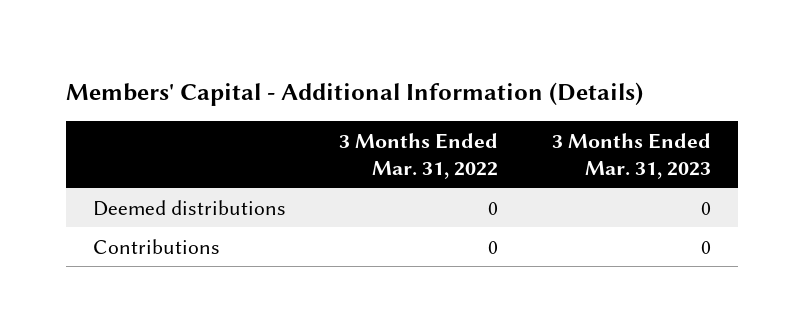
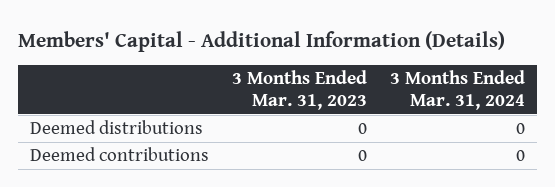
- | 3 Months Ended Mar. 31, 2022 | 3 Months Ended Mar. 31, 2023
+ | 3 Months Ended Mar. 31, 2023 | 3 Months Ended Mar. 31, 2024
- Contributions | 0 | 0
+ Deemed contributions | 0 | 0

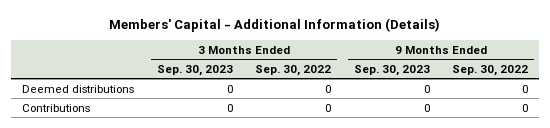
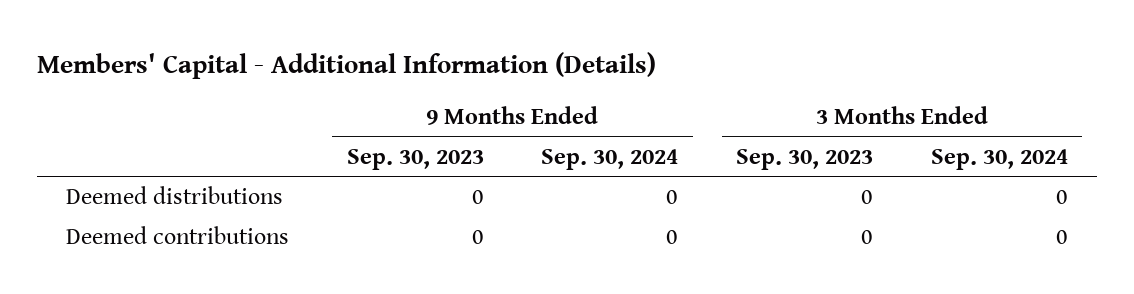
- | 3 Months Ended Sep. 30, 2023 | 3 Months Ended Sep. 30, 2022 | 9 Months Ended Sep. 30, 2023 | 9 Months Ended Sep. 30, 2022
+ | 9 Months Ended Sep. 30, 2023 | 9 Months Ended Sep. 30, 2024 | 3 Months Ended Sep. 30, 2023 | 3 Months Ended Sep. 30, 2024
- Contributions | 0 | 0 | 0 | 0
+ Deemed contributions | 0 | 0 | 0 | 0

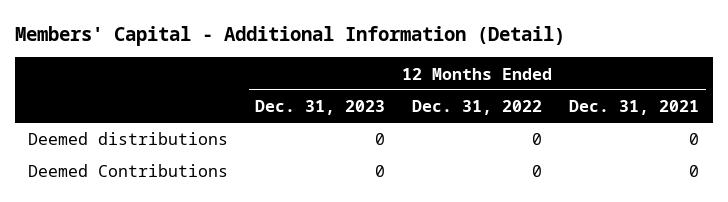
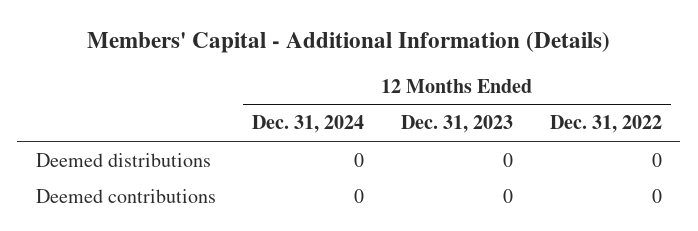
- Members' Capital - Additional Information (Detail)
+ Members' Capital - Additional Information (Details)
- | 12 Months Ended Dec. 31, 2023 | 12 Months Ended Dec. 31, 2022 | 12 Months Ended Dec. 31, 2021
+ | 12 Months Ended Dec. 31, 2024 | 12 Months Ended Dec. 31, 2023 | 12 Months Ended Dec. 31, 2022
- Deemed Contributions | 0 | 0 | 0
+ Deemed contributions | 0 | 0 | 0

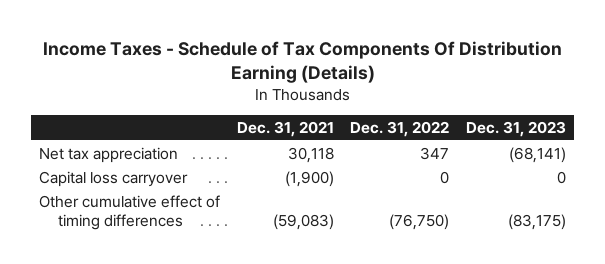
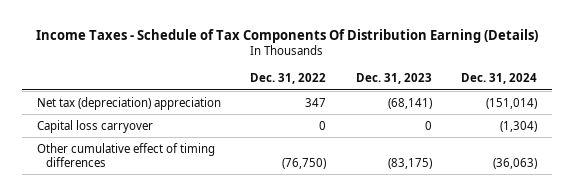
- | Dec. 31, 2021 | Dec. 31, 2022 | Dec. 31, 2023
+ | Dec. 31, 2022 | Dec. 31, 2023 | Dec. 31, 2024
- Net tax appreciation | 30,118 | 347 | (68,141)
+ Net tax (depreciation) appreciation | 347 | (68,141) | (151,014)

